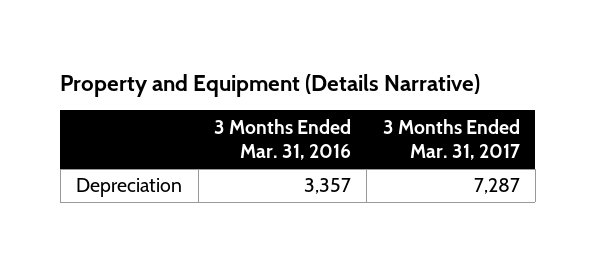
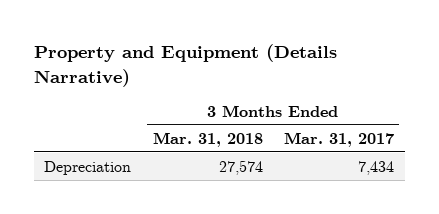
- | 3 Months Ended Mar. 31, 2016 | 3 Months Ended Mar. 31, 2017
+ | 3 Months Ended Mar. 31, 2018 | 3 Months Ended Mar. 31, 2017
- Depreciation | 3,357 | 7,287
+ Depreciation | 27,574 | 7,434

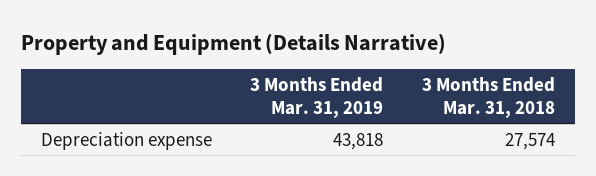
- | 3 Months Ended Mar. 31, 2018 | 3 Months Ended Mar. 31, 2017
+ | 3 Months Ended Mar. 31, 2019 | 3 Months Ended Mar. 31, 2018
- Depreciation | 27,574 | 7,434
+ Depreciation expense | 43,818 | 27,574

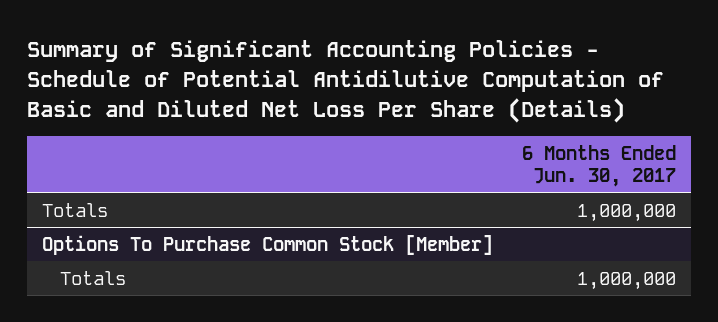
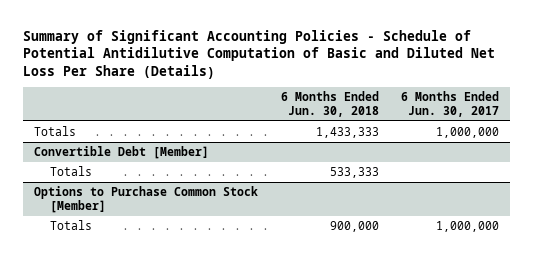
- | 6 Months Ended Jun. 30, 2017
+ | 6 Months Ended Jun. 30, 2018 | 6 Months Ended Jun. 30, 2017
- Options To Purchase Common Stock [Member]
+ Convertible Debt [Member]
+ Totals | 533,333 |
+ Options to Purchase Common Stock [Member]

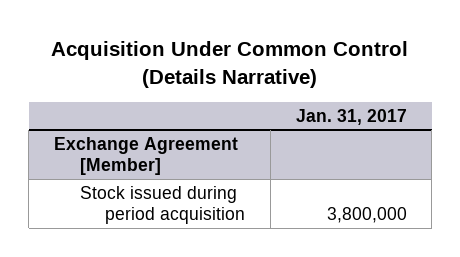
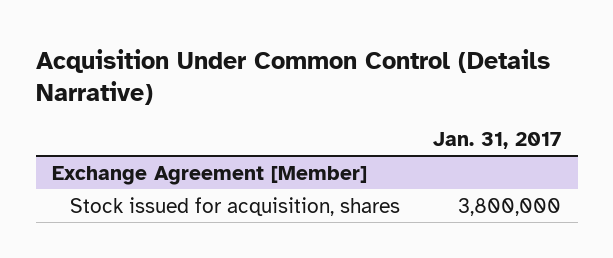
@ Exchange Agreement [Member]
- Stock issued during period acquisition | 3,800,000
+ Stock issued for acquisition, shares | 3,800,000

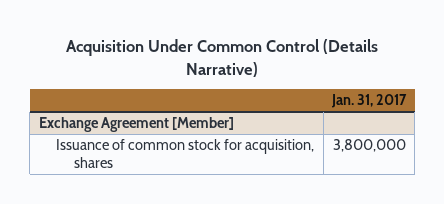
@ Exchange Agreement [Member]
- Stock issued for acquisition, shares | 3,800,000
+ Issuance of common stock for acquisition, shares | 3,800,000

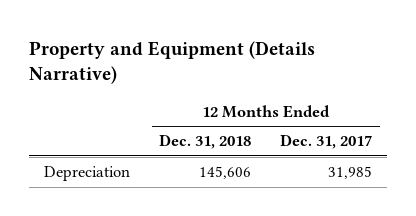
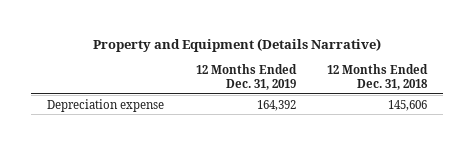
- | 12 Months Ended Dec. 31, 2018 | 12 Months Ended Dec. 31, 2017
+ | 12 Months Ended Dec. 31, 2019 | 12 Months Ended Dec. 31, 2018
- Depreciation | 145,606 | 31,985
+ Depreciation expense | 164,392 | 145,606

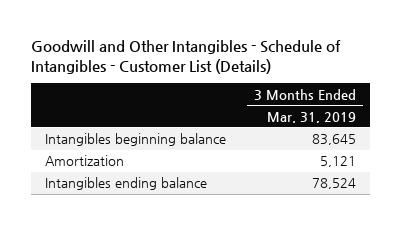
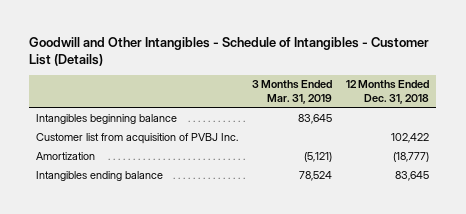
- | 3 Months Ended Mar. 31, 2019
+ | 3 Months Ended Mar. 31, 2019 | 12 Months Ended Dec. 31, 2018
- Amortization | 5,121
+ Customer list from acquisition of PVBJ Inc. | | 102,422
+ Amortization | (5,121) | (18,777)

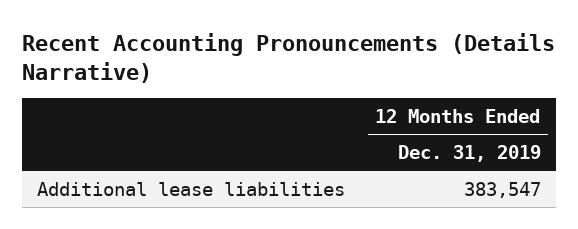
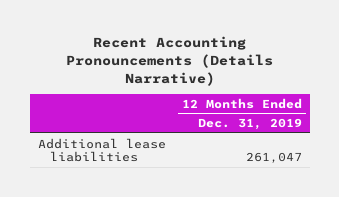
- Additional lease liabilities | 383,547
+ Additional lease liabilities | 261,047

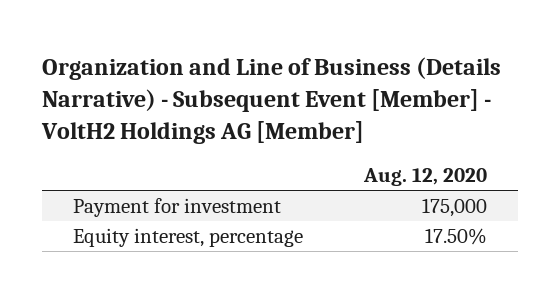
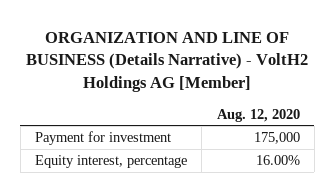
- Organization and Line of Business (Details Narrative) - Subsequent Event [Member] - VoltH2 Holdings AG [Member]
+ ORGANIZATION AND LINE OF BUSINESS (Details Narrative) - VoltH2 Holdings AG [Member]
- Equity interest, percentage | 17.50%
+ Equity interest, percentage | 16.00%

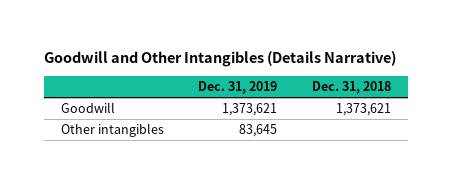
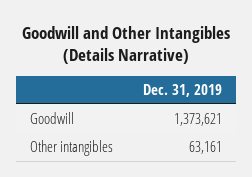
- | Dec. 31, 2019 | Dec. 31, 2018
+ | Dec. 31, 2019
- Other intangibles | 83,645 |
+ Other intangibles | 63,161

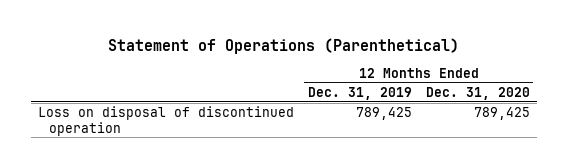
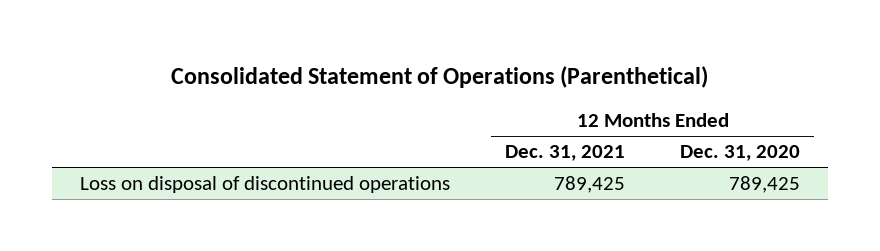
- Statement of Operations (Parenthetical)
+ Consolidated Statement of Operations (Parenthetical)
- | 12 Months Ended Dec. 31, 2019 | 12 Months Ended Dec. 31, 2020
+ | 12 Months Ended Dec. 31, 2021 | 12 Months Ended Dec. 31, 2020
- Loss on disposal of discontinued operation | 789,425 | 789,425
+ Loss on disposal of discontinued operations | 789,425 | 789,425

